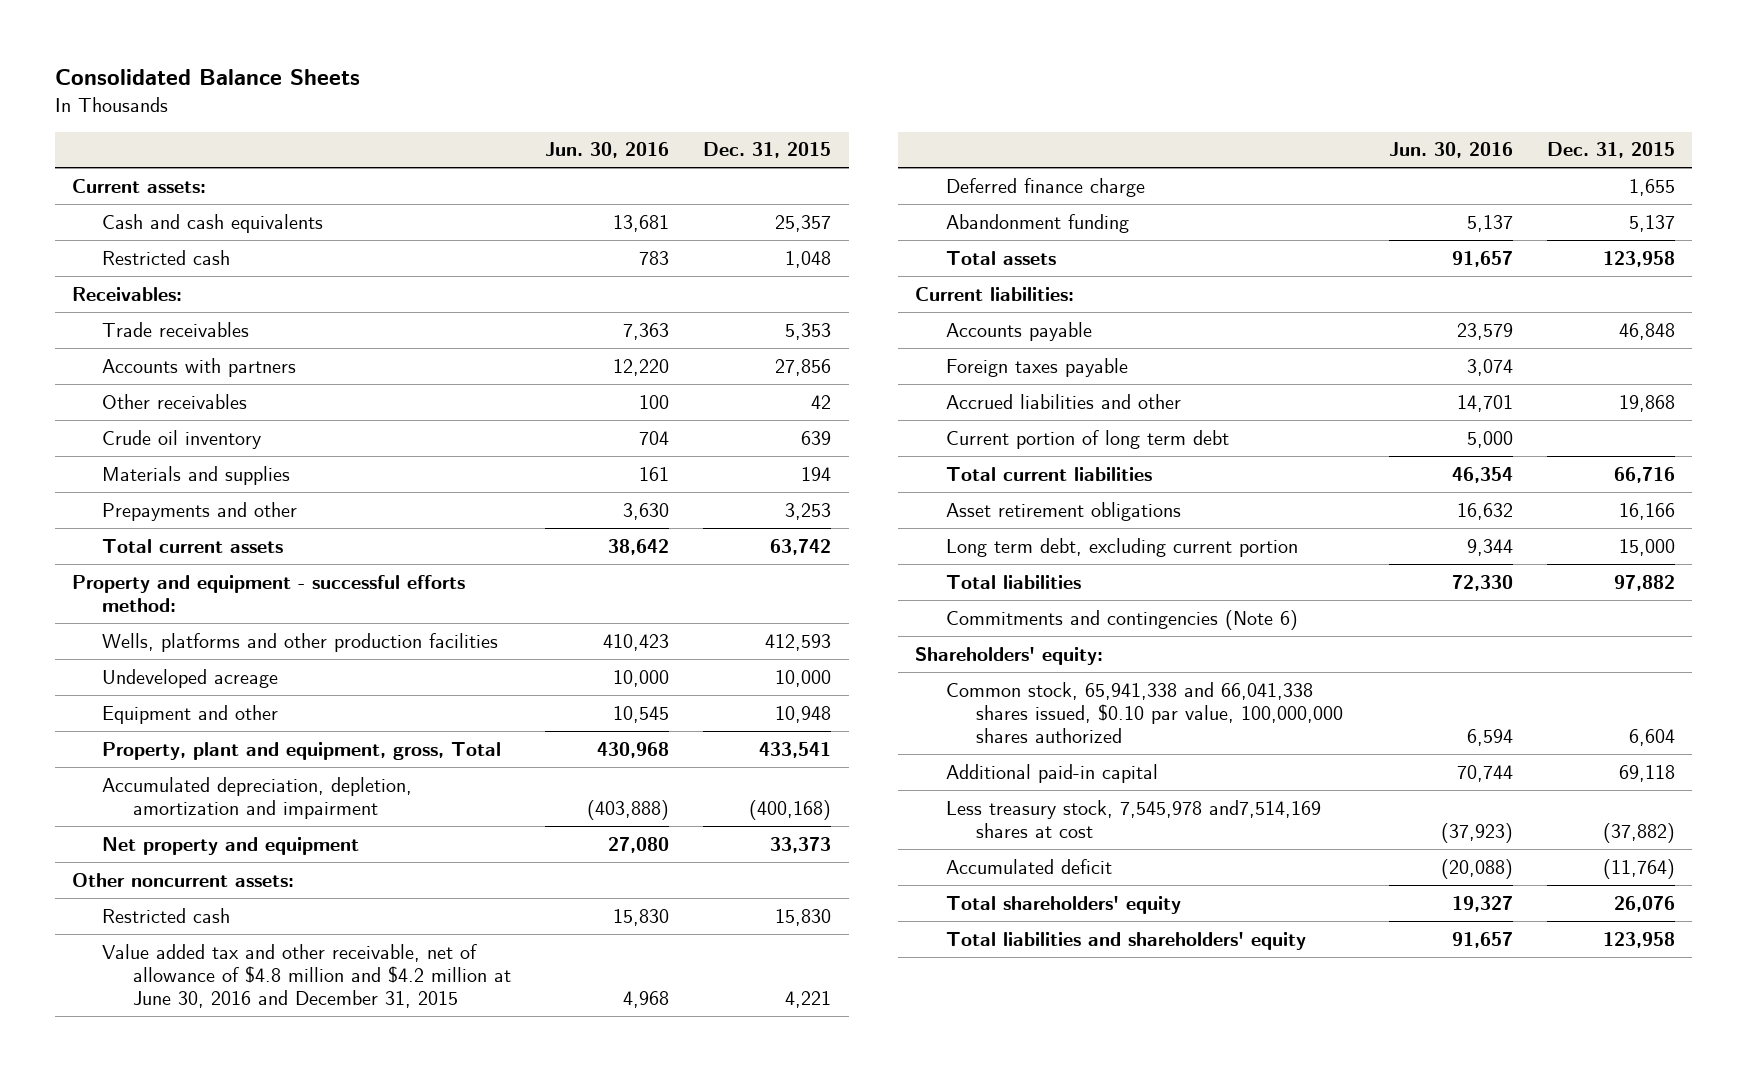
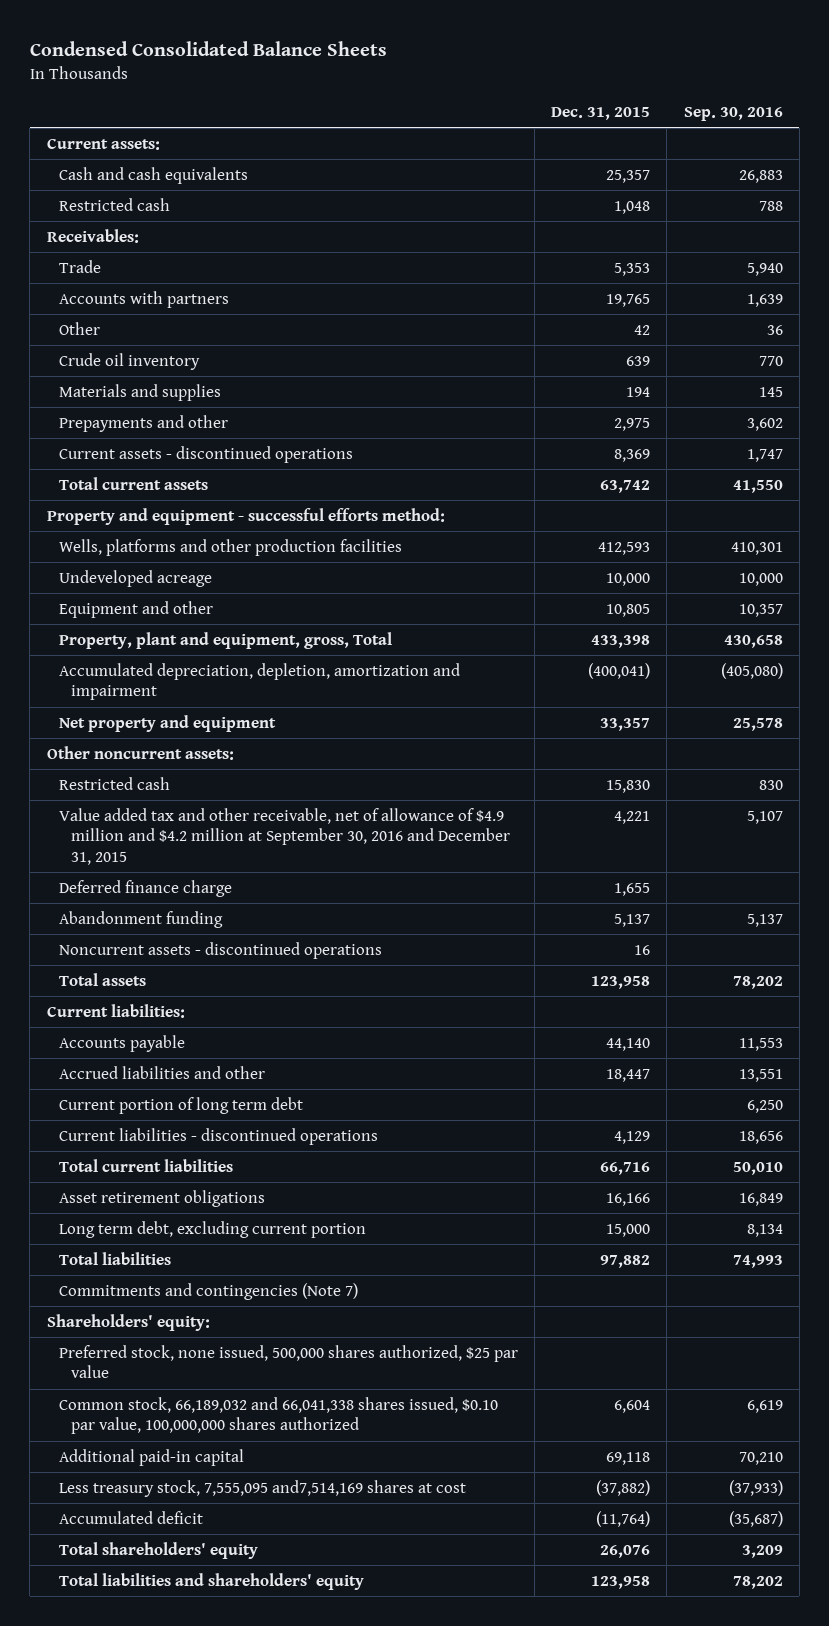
- Consolidated Balance Sheets
+ Condensed Consolidated Balance Sheets
- | Jun. 30, 2016 | Dec. 31, 2015
+ | Dec. 31, 2015 | Sep. 30, 2016
- Trade receivables | 7,363 | 5,353
- Accounts with partners | 12,220 | 27,856
- Other receivables | 100 | 42
+ Trade | 5,353 | 5,940
+ Accounts with partners | 19,765 | 1,639
+ Other | 42 | 36
- Prepayments and other | 3,630 | 3,253
+ Prepayments and other | 2,975 | 3,602
+ Current assets - discontinued operations | 8,369 | 1,747
- Equipment and other | 10,545 | 10,948
- Property, plant and equipment, gross, Total | 430,968 | 433,541
- Accumulated depreciation, depletion, amortization and impairment | (403,888) | (400,168)
- Net property and equipment | 27,080 | 33,373
+ Equipment and other | 10,805 | 10,357
+ Property, plant and equipment, gross, Total | 433,398 | 430,658
+ Accumulated depreciation, depletion, amortization and impairment | (400,041) | (405,080)
+ Net property and equipment | 33,357 | 25,578
- Value added tax and other receivable, net of allowance of $4.8 million and $4.2 million at June 30, 2016 and December 31, 2015 | 4,968 | 4,221
+ Value added tax and other receivable, net of allowance of $4.9 million and $4.2 million at September 30, 2016 and December 31, 2015 | 4,221 | 5,107
+ Noncurrent assets - discontinued operations | 16 |
- Accounts payable | 23,579 | 46,848
- Foreign taxes payable | 3,074 |
- Accrued liabilities and other | 14,701 | 19,868
+ Accounts payable | 44,140 | 11,553
+ Accrued liabilities and other | 18,447 | 13,551
+ Current liabilities - discontinued operations | 4,129 | 18,656
- Commitments and contingencies (Note 6)
+ Commitments and contingencies (Note 7)
- Common stock, 65,941,338 and 66,041,338 shares issued, $0.10 par value, 100,000,000 shares authorized | 6,594 | 6,604
+ Preferred stock, none issued, 500,000 shares authorized, $25 par value
+ Common stock, 66,189,032 and 66,041,338 shares issued, $0.10 par value, 100,000,000 shares authorized | 6,604 | 6,619
- Less treasury stock, 7,545,978 and7,514,169 shares at cost | (37,923) | (37,882)
+ Less treasury stock, 7,555,095 and7,514,169 shares at cost | (37,882) | (37,933)

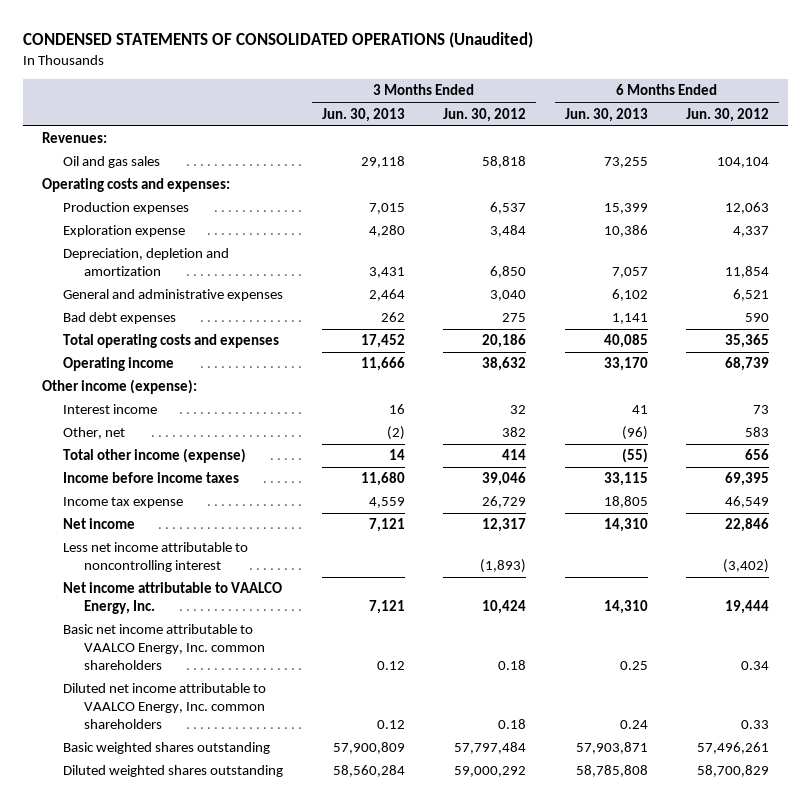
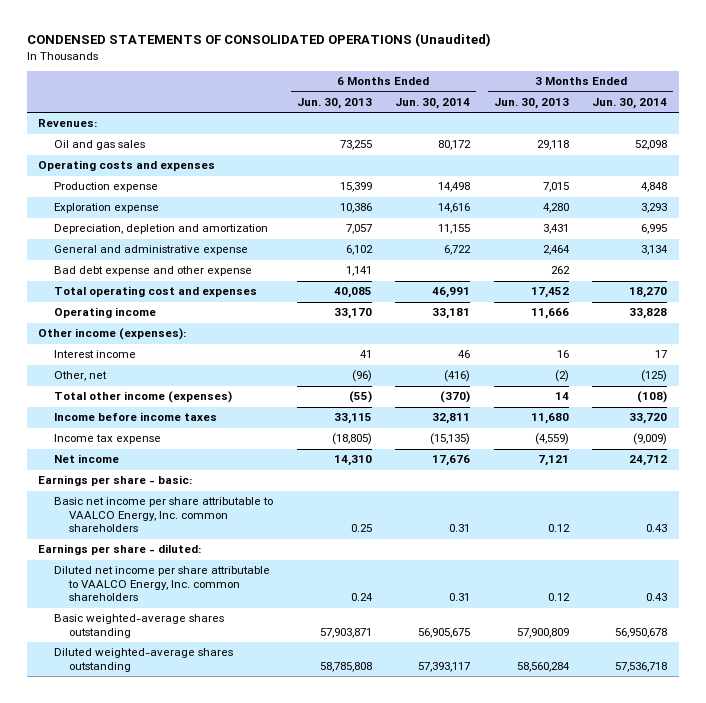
- | 3 Months Ended Jun. 30, 2013 | 3 Months Ended Jun. 30, 2012 | 6 Months Ended Jun. 30, 2013 | 6 Months Ended Jun. 30, 2012
+ | 6 Months Ended Jun. 30, 2013 | 6 Months Ended Jun. 30, 2014 | 3 Months Ended Jun. 30, 2013 | 3 Months Ended Jun. 30, 2014
- Operating costs and expenses:
- Production expenses | 7,015 | 6,537 | 15,399 | 12,063
+ Operating costs and expenses
+ Production expense | 15,399 | 14,498 | 7,015 | 4,848
- General and administrative expenses | 2,464 | 3,040 | 6,102 | 6,521
- Bad debt expenses | 262 | 275 | 1,141 | 590
- Total operating costs and expenses | 17,452 | 20,186 | 40,085 | 35,365
+ General and administrative expense | 6,102 | 6,722 | 2,464 | 3,134
+ Bad debt expense and other expense | 1,141 | | 262 |
+ Total operating cost and expenses | 40,085 | 46,991 | 17,452 | 18,270
- Other income (expense):
+ Other income (expenses):
- Total other income (expense) | 14 | 414 | (55) | 656
+ Total other income (expenses) | (55) | (370) | 14 | (108)
- Income tax expense | 4,559 | 26,729 | 18,805 | 46,549
+ Income tax expense | (18,805) | (15,135) | (4,559) | (9,009)
- Less net income attributable to noncontrolling interest | | (1,893) | | (3,402)
- Net income attributable to VAALCO Energy, Inc. | 7,121 | 10,424 | 14,310 | 19,444
- Basic net income attributable to VAALCO Energy, Inc. common shareholders | 0.12 | 0.18 | 0.25 | 0.34
- Diluted net income attributable to VAALCO Energy, Inc. common shareholders | 0.12 | 0.18 | 0.24 | 0.33
- Basic weighted shares outstanding | 57,900,809 | 57,797,484 | 57,903,871 | 57,496,261
- Diluted weighted shares outstanding | 58,560,284 | 59,000,292 | 58,785,808 | 58,700,829
+ Earnings per share - basic:
+ Basic net income per share attributable to VAALCO Energy, Inc. common shareholders | 0.25 | 0.31 | 0.12 | 0.43
+ Earnings per share - diluted:
+ Diluted net income per share attributable to VAALCO Energy, Inc. common shareholders | 0.24 | 0.31 | 0.12 | 0.43
+ Basic weighted-average shares outstanding | 57,903,871 | 56,905,675 | 57,900,809 | 56,950,678
+ Diluted weighted-average shares outstanding | 58,785,808 | 57,393,117 | 58,560,284 | 57,536,718

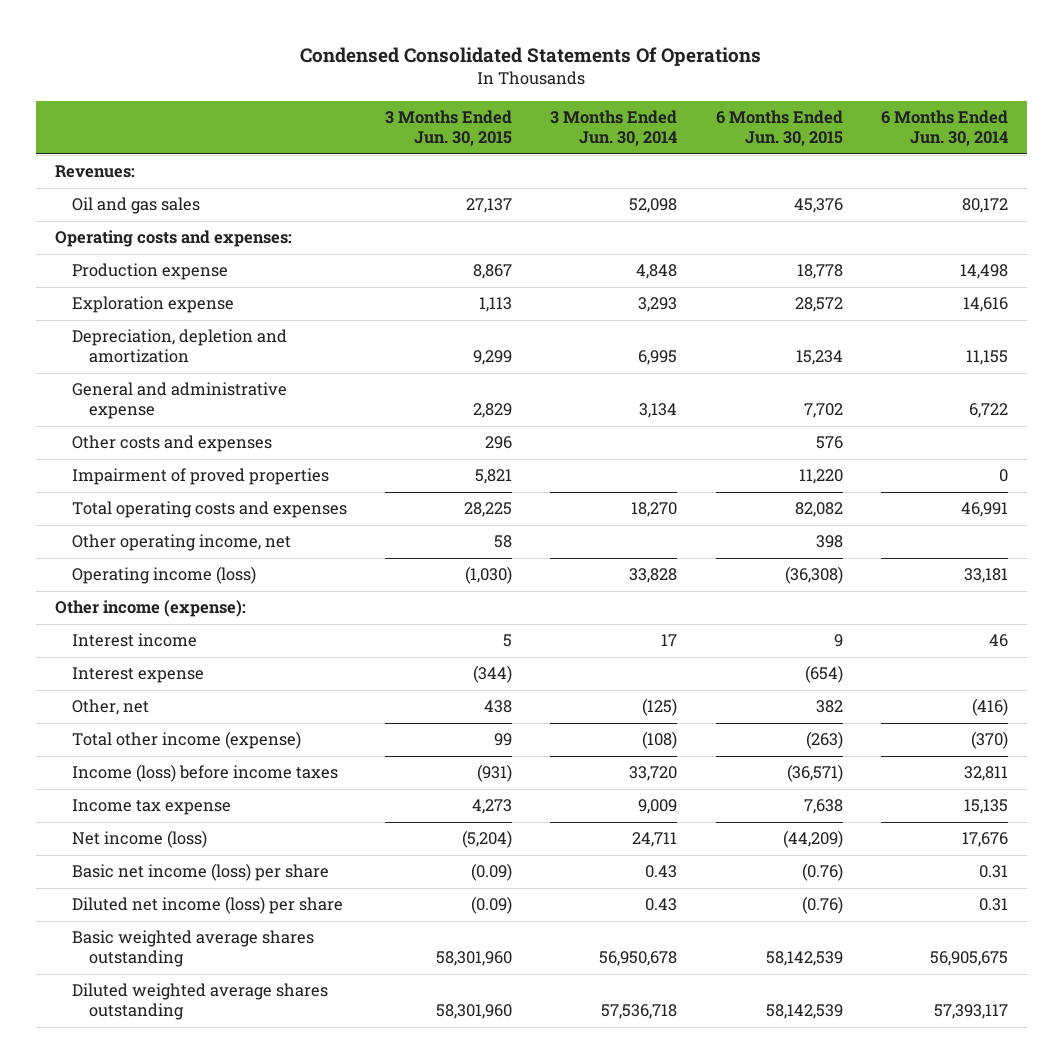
- CONDENSED STATEMENTS OF CONSOLIDATED OPERATIONS (Unaudited)
+ Condensed Consolidated Statements Of Operations
- | 6 Months Ended Jun. 30, 2013 | 6 Months Ended Jun. 30, 2014 | 3 Months Ended Jun. 30, 2013 | 3 Months Ended Jun. 30, 2014
+ | 3 Months Ended Jun. 30, 2015 | 3 Months Ended Jun. 30, 2014 | 6 Months Ended Jun. 30, 2015 | 6 Months Ended Jun. 30, 2014
- Operating costs and expenses
+ Operating costs and expenses:
- Bad debt expense and other expense | 1,141 | | 262 |
- Total operating cost and expenses | 40,085 | 46,991 | 17,452 | 18,270
- Operating income | 33,170 | 33,181 | 11,666 | 33,828
- Other income (expenses):
+ Other costs and expenses | 296 | | 576 |
+ Impairment of proved properties | 5,821 | | 11,220 | 0
+ Total operating costs and expenses | 28,225 | 18,270 | 82,082 | 46,991
+ Other operating income, net | 58 | | 398 |
+ Operating income (loss) | (1,030) | 33,828 | (36,308) | 33,181
+ Other income (expense):
+ Interest expense | (344) | | (654) |
- Total other income (expenses) | (55) | (370) | 14 | (108)
- Income before income taxes | 33,115 | 32,811 | 11,680 | 33,720
- Income tax expense | (18,805) | (15,135) | (4,559) | (9,009)
- Net income | 14,310 | 17,676 | 7,121 | 24,712
- Earnings per share - basic:
- Basic net income per share attributable to VAALCO Energy, Inc. common shareholders | 0.25 | 0.31 | 0.12 | 0.43
- Earnings per share - diluted:
- Diluted net income per share attributable to VAALCO Energy, Inc. common shareholders | 0.24 | 0.31 | 0.12 | 0.43
- Basic weighted-average shares outstanding | 57,903,871 | 56,905,675 | 57,900,809 | 56,950,678
- Diluted weighted-average shares outstanding | 58,785,808 | 57,393,117 | 58,560,284 | 57,536,718
+ Total other income (expense) | 99 | (108) | (263) | (370)
+ Income (loss) before income taxes | (931) | 33,720 | (36,571) | 32,811
+ Income tax expense | 4,273 | 9,009 | 7,638 | 15,135
+ Net income (loss) | (5,204) | 24,711 | (44,209) | 17,676
+ Basic net income (loss) per share | (0.09) | 0.43 | (0.76) | 0.31
+ Diluted net income (loss) per share | (0.09) | 0.43 | (0.76) | 0.31
+ Basic weighted average shares outstanding | 58,301,960 | 56,950,678 | 58,142,539 | 56,905,675
+ Diluted weighted average shares outstanding | 58,301,960 | 57,536,718 | 58,142,539 | 57,393,117

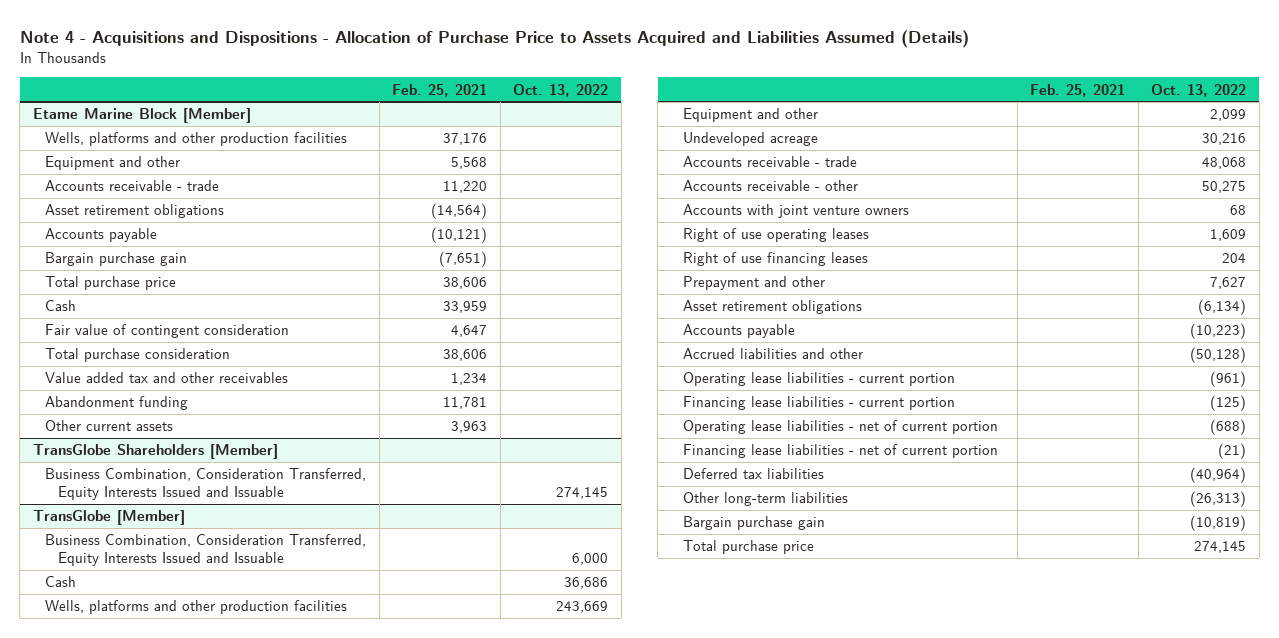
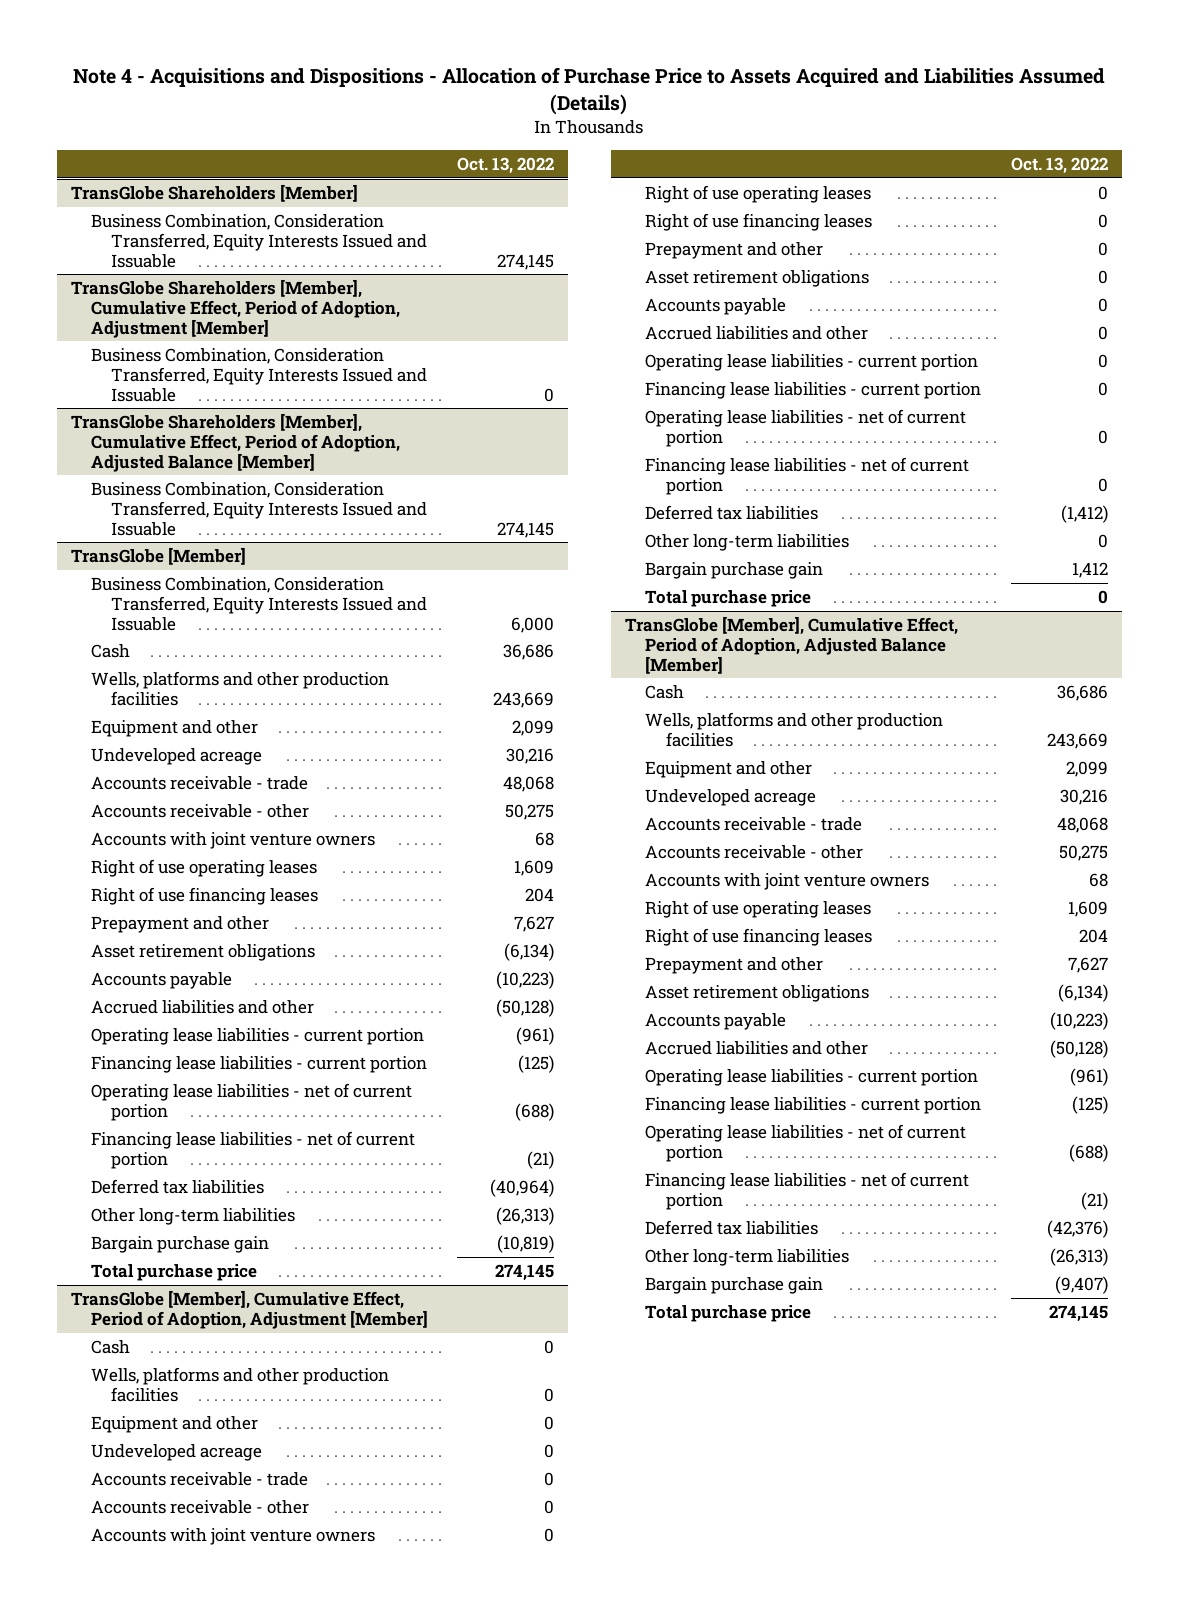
- | Feb. 25, 2021 | Oct. 13, 2022
+ | Oct. 13, 2022
- Etame Marine Block [Member]
- Wells, platforms and other production facilities | 37,176 |
- Equipment and other | 5,568 |
- Accounts receivable - trade | 11,220 |
- Asset retirement obligations | (14,564) |
- Accounts payable | (10,121) |
- Bargain purchase gain | (7,651) |
- Total purchase price | 38,606 |
- Cash | 33,959 |
- Fair value of contingent consideration | 4,647 |
- Total purchase consideration | 38,606 |
- Value added tax and other receivables | 1,234 |
- Abandonment funding | 11,781 |
- Other current assets | 3,963 |
+ TransGlobe Shareholders [Member], Cumulative Effect, Period of Adoption, Adjustment [Member]
+ Business Combination, Consideration Transferred, Equity Interests Issued and Issuable | 0
+ TransGlobe Shareholders [Member], Cumulative Effect, Period of Adoption, Adjusted Balance [Member]
+ Business Combination, Consideration Transferred, Equity Interests Issued and Issuable | 274,145
+ TransGlobe [Member], Cumulative Effect, Period of Adoption, Adjustment [Member]
+ Cash | 0
+ Wells, platforms and other production facilities | 0
+ Equipment and other | 0
+ Undeveloped acreage | 0
+ Accounts receivable - trade | 0
+ Accounts receivable - other | 0
+ Accounts with joint venture owners | 0
+ Right of use operating leases | 0
+ Right of use financing leases | 0
+ Prepayment and other | 0
+ Asset retirement obligations | 0
+ Accounts payable | 0
+ Accrued liabilities and other | 0
+ Operating lease liabilities - current portion | 0
+ Financing lease liabilities - current portion | 0
+ Operating lease liabilities - net of current portion | 0
+ Financing lease liabilities - net of current portion | 0
+ Deferred tax liabilities | (1,412)
+ Other long-term liabilities | 0
+ Bargain purchase gain | 1,412
+ Total purchase price | 0
+ TransGlobe [Member], Cumulative Effect, Period of Adoption, Adjusted Balance [Member]
+ Cash | 36,686
+ Wells, platforms and other production facilities | 243,669
+ Equipment and other | 2,099
+ Undeveloped acreage | 30,216
+ Accounts receivable - trade | 48,068
+ Accounts receivable - other | 50,275
+ Accounts with joint venture owners | 68
+ Right of use operating leases | 1,609
+ Right of use financing leases | 204
+ Prepayment and other | 7,627
+ Asset retirement obligations | (6,134)
+ Accounts payable | (10,223)
+ Accrued liabilities and other | (50,128)
+ Operating lease liabilities - current portion | (961)
+ Financing lease liabilities - current portion | (125)
+ Operating lease liabilities - net of current portion | (688)
+ Financing lease liabilities - net of current portion | (21)
+ Deferred tax liabilities | (42,376)
+ Other long-term liabilities | (26,313)
+ Bargain purchase gain | (9,407)
+ Total purchase price | 274,145

